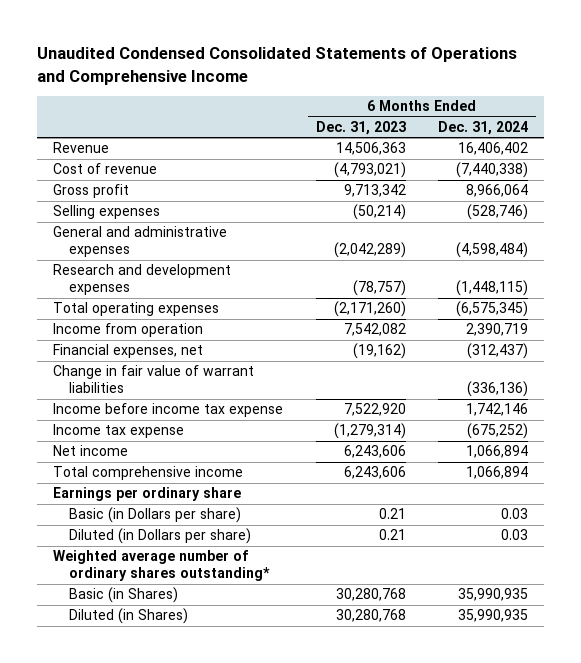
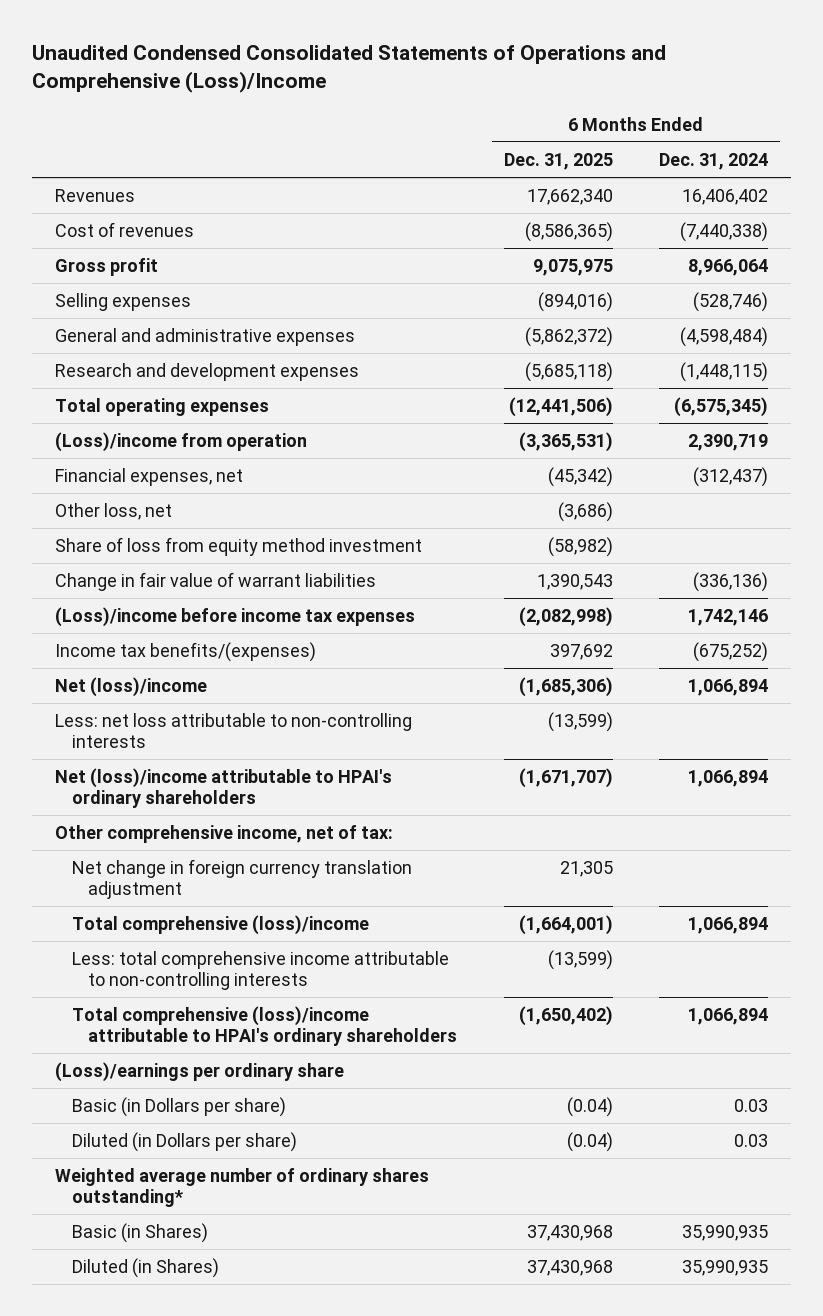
- Unaudited Condensed Consolidated Statements of Operations and Comprehensive Income
+ Unaudited Condensed Consolidated Statements of Operations and Comprehensive (Loss)/Income
- | 6 Months Ended Dec. 31, 2023 | 6 Months Ended Dec. 31, 2024
+ | 6 Months Ended Dec. 31, 2025 | 6 Months Ended Dec. 31, 2024
- Revenue | 14,506,363 | 16,406,402
- Cost of revenue | (4,793,021) | (7,440,338)
+ Revenues | 17,662,340 | 16,406,402
+ Cost of revenues | (8,586,365) | (7,440,338)
- Income from operation | 7,542,082 | 2,390,719
+ (Loss)/income from operation | (3,365,531) | 2,390,719
+ Other loss, net | (3,686) |
+ Share of loss from equity method investment | (58,982) |
- Income before income tax expense | 7,522,920 | 1,742,146
- Income tax expense | (1,279,314) | (675,252)
- Net income | 6,243,606 | 1,066,894
- Total comprehensive income | 6,243,606 | 1,066,894
- Earnings per ordinary share
+ (Loss)/income before income tax expenses | (2,082,998) | 1,742,146
+ Income tax benefits/(expenses) | 397,692 | (675,252)
+ Net (loss)/income | (1,685,306) | 1,066,894
+ Less: net loss attributable to non-controlling interests | (13,599) |
+ Net (loss)/income attributable to HPAI's ordinary shareholders | (1,671,707) | 1,066,894
+ Other comprehensive income, net of tax:
+ Net change in foreign currency translation adjustment | 21,305 |
+ Total comprehensive (loss)/income | (1,664,001) | 1,066,894
+ Less: total comprehensive income attributable to non-controlling interests | (13,599) |
+ Total comprehensive (loss)/income attributable to HPAI's ordinary shareholders | (1,650,402) | 1,066,894
+ (Loss)/earnings per ordinary share

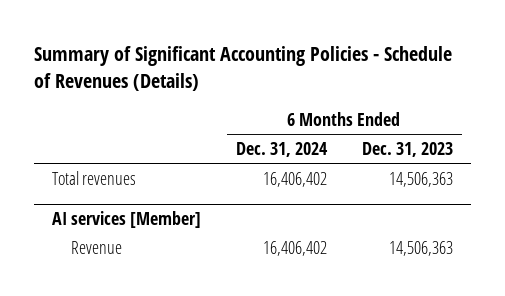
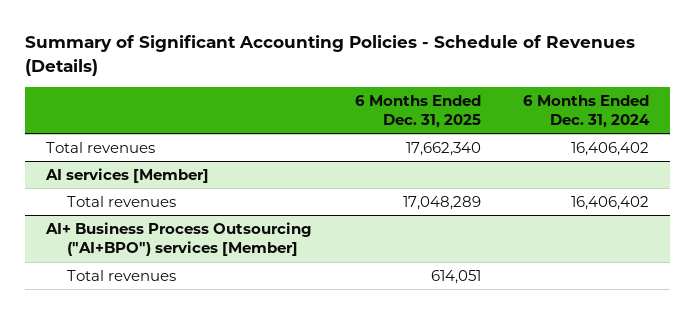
- | 6 Months Ended Dec. 31, 2024 | 6 Months Ended Dec. 31, 2023
+ | 6 Months Ended Dec. 31, 2025 | 6 Months Ended Dec. 31, 2024
@ AI services [Member]
- Revenue | 16,406,402 | 14,506,363
+ Total revenues | 17,048,289 | 16,406,402
+ AI+ Business Process Outsourcing ("AI+BPO") services [Member]
+ Total revenues | 614,051 |

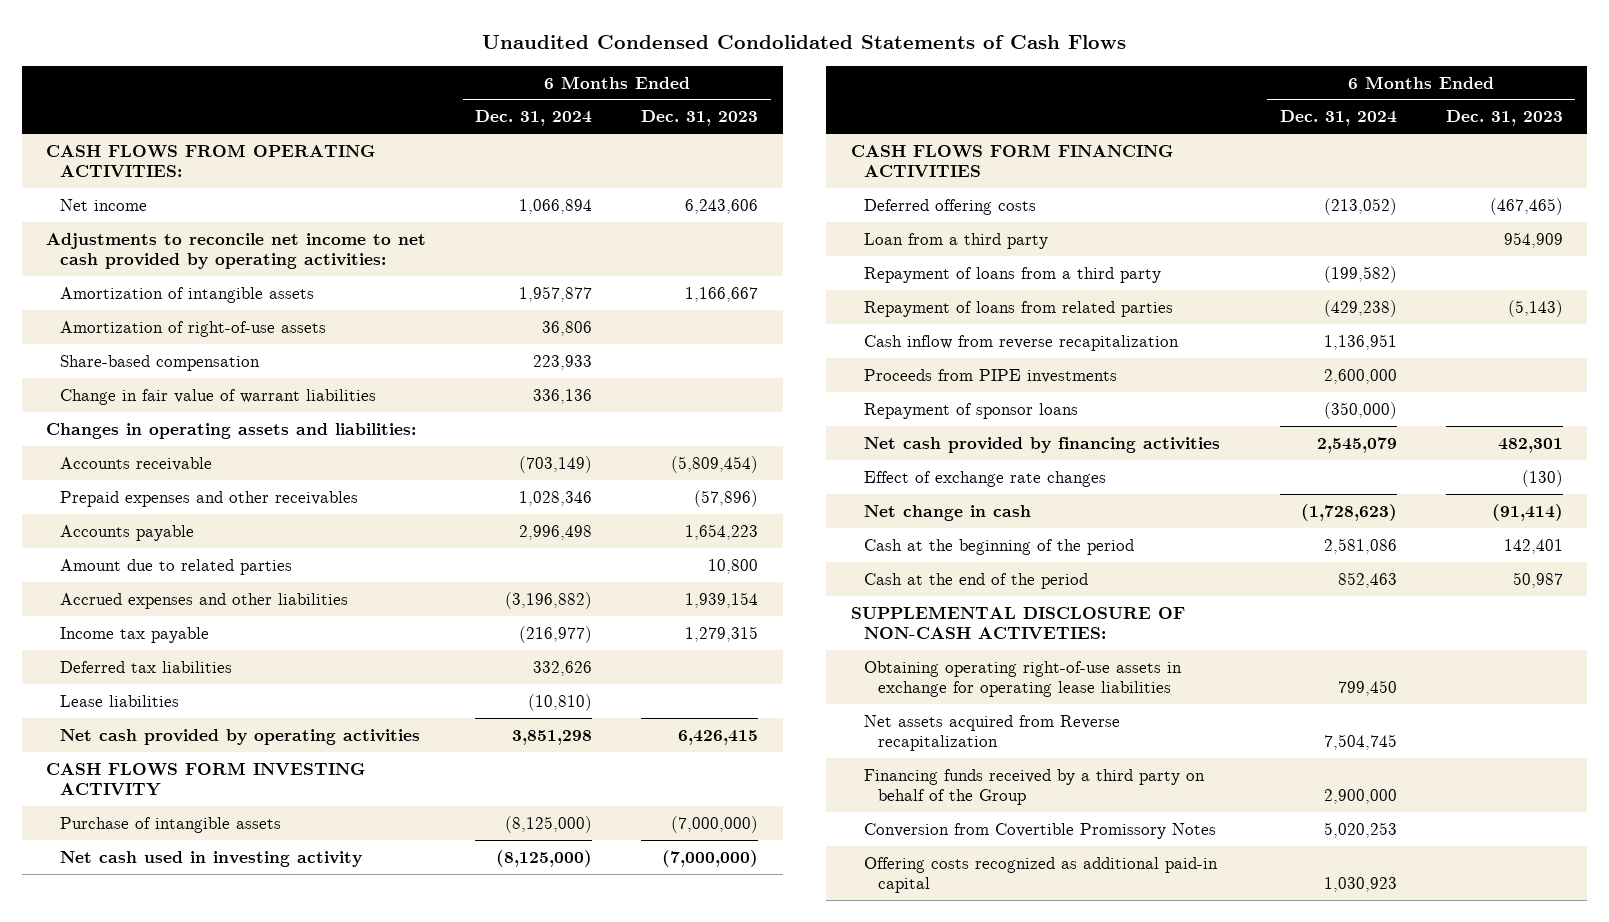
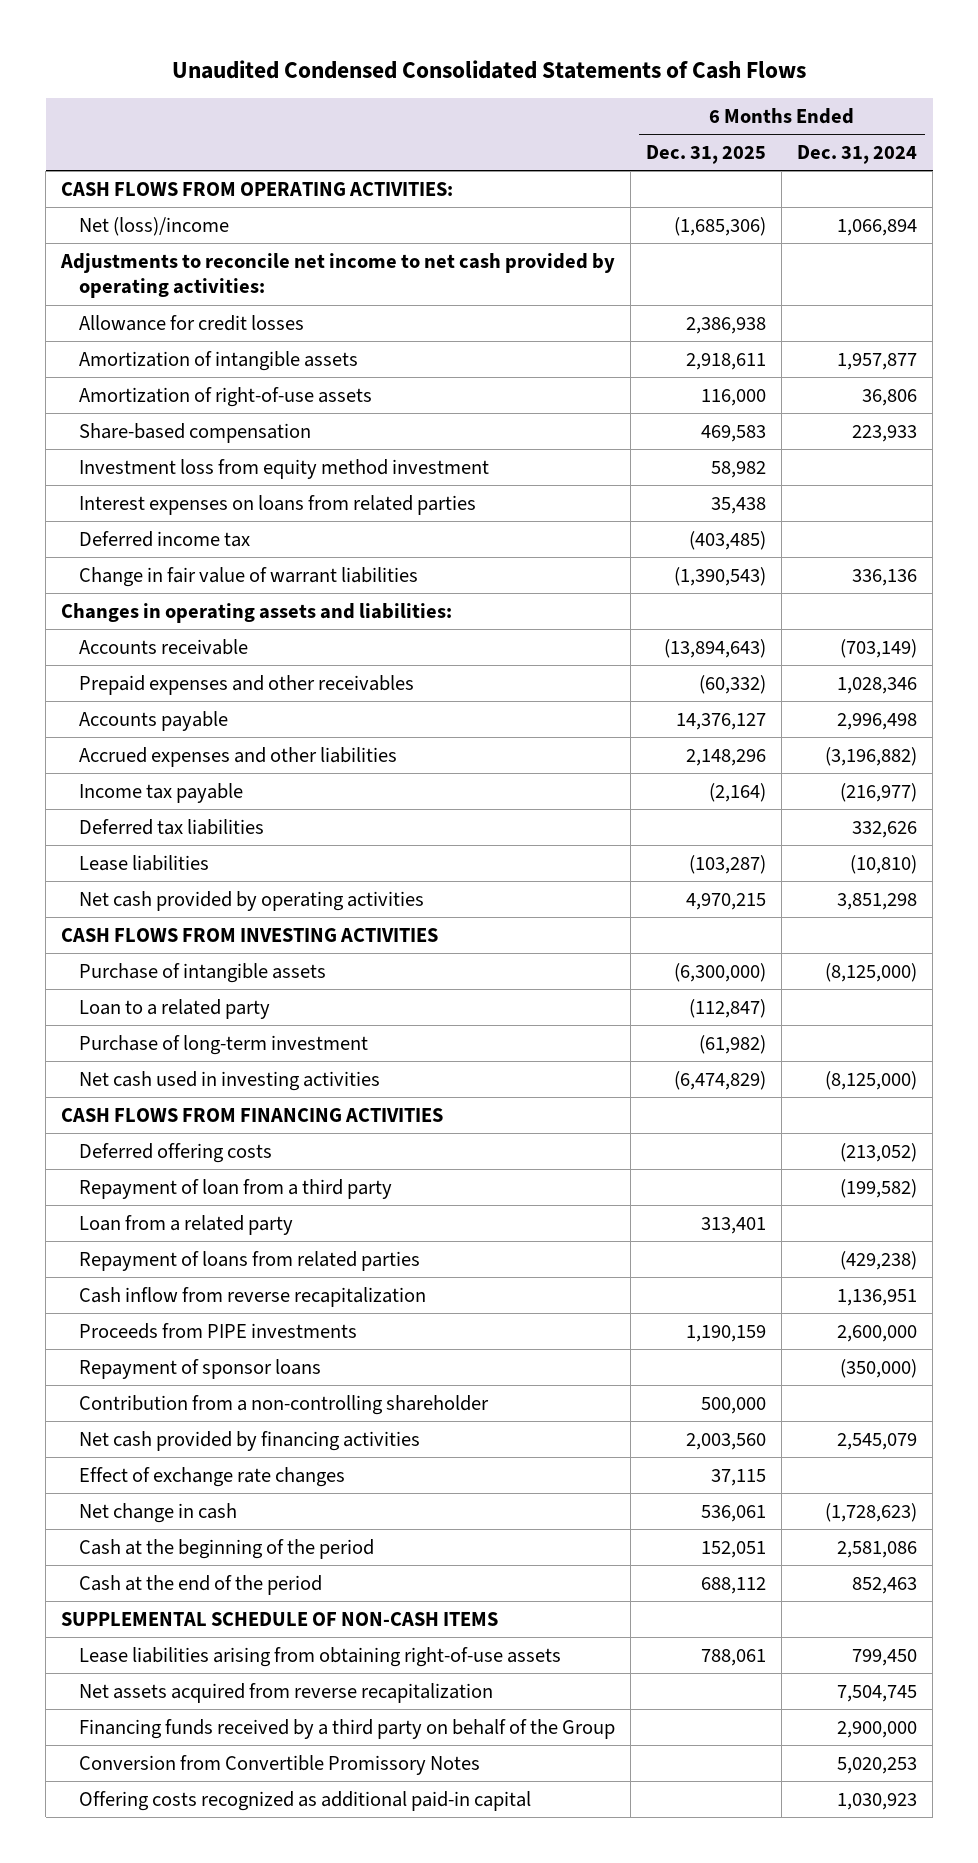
- Unaudited Condensed Condolidated Statements of Cash Flows
+ Unaudited Condensed Consolidated Statements of Cash Flows
- | 6 Months Ended Dec. 31, 2024 | 6 Months Ended Dec. 31, 2023
+ | 6 Months Ended Dec. 31, 2025 | 6 Months Ended Dec. 31, 2024
- Net income | 1,066,894 | 6,243,606
+ Net (loss)/income | (1,685,306) | 1,066,894
+ Allowance for credit losses | 2,386,938 |
+ Investment loss from equity method investment | 58,982 |
+ Interest expenses on loans from related parties | 35,438 |
+ Deferred income tax | (403,485) |
- Amount due to related parties | | 10,800
- CASH FLOWS FORM INVESTING ACTIVITY
+ CASH FLOWS FROM INVESTING ACTIVITIES
- Net cash used in investing activity | (8,125,000) | (7,000,000)
- CASH FLOWS FORM FINANCING ACTIVITIES
+ Loan to a related party | (112,847) |
+ Purchase of long-term investment | (61,982) |
+ Net cash used in investing activities | (6,474,829) | (8,125,000)
+ CASH FLOWS FROM FINANCING ACTIVITIES
- Loan from a third party | | 954,909
- Repayment of loans from a third party | (199,582) |
+ Repayment of loan from a third party | | (199,582)
+ Loan from a related party | 313,401 |
+ Contribution from a non-controlling shareholder | 500,000 |
- SUPPLEMENTAL DISCLOSURE OF NON-CASH ACTIVETIES:
- Obtaining operating right-of-use assets in exchange for operating lease liabilities | 799,450 |
- Net assets acquired from Reverse recapitalization | 7,504,745 |
+ SUPPLEMENTAL SCHEDULE OF NON-CASH ITEMS
+ Lease liabilities arising from obtaining right-of-use assets | 788,061 | 799,450
+ Net assets acquired from reverse recapitalization | | 7,504,745
- Conversion from Covertible Promissory Notes | 5,020,253 |
+ Conversion from Convertible Promissory Notes | | 5,020,253

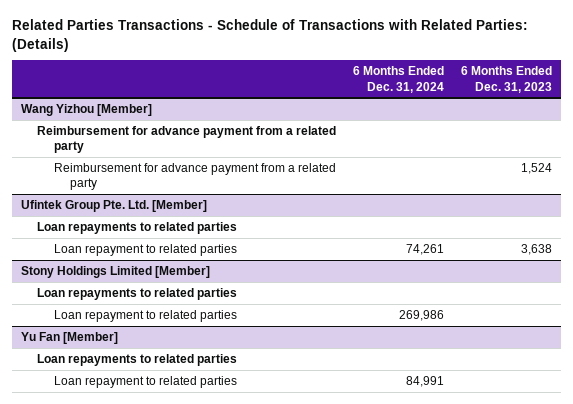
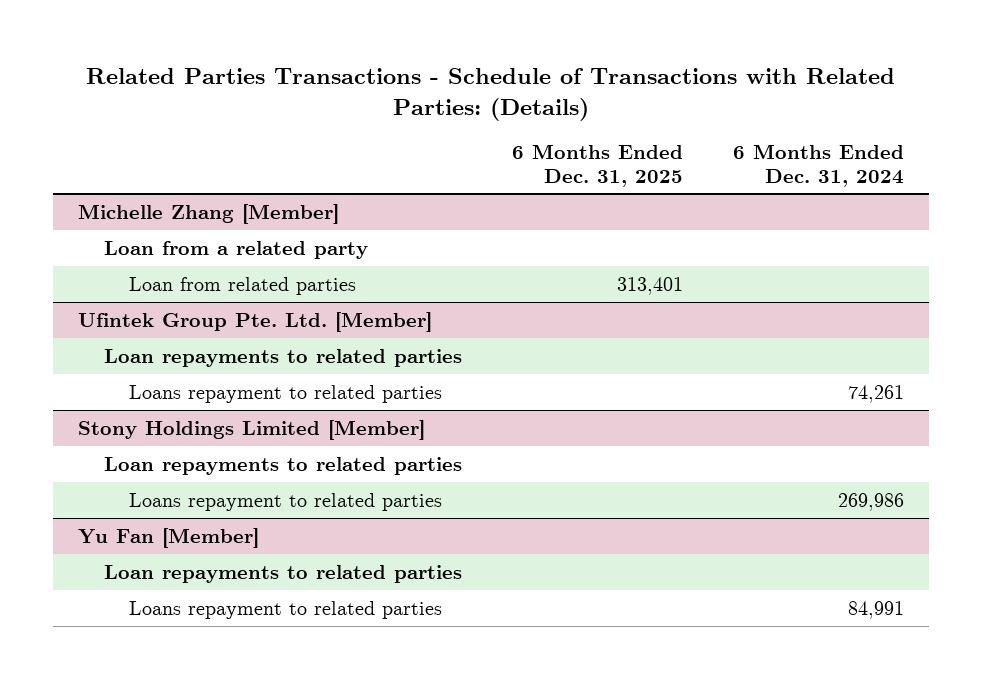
- | 6 Months Ended Dec. 31, 2024 | 6 Months Ended Dec. 31, 2023
+ | 6 Months Ended Dec. 31, 2025 | 6 Months Ended Dec. 31, 2024
- Wang Yizhou [Member]
- Reimbursement for advance payment from a related party
- Reimbursement for advance payment from a related party | | 1,524
+ Michelle Zhang [Member]
+ Loan from a related party
+ Loan from related parties | 313,401 |
@ Ufintek Group Pte. Ltd. [Member]
- Loan repayment to related parties | 74,261 | 3,638
+ Loans repayment to related parties | | 74,261
@ Stony Holdings Limited [Member]
- Loan repayment to related parties | 269,986 |
+ Loans repayment to related parties | | 269,986
@ Yu Fan [Member]
- Loan repayment to related parties | 84,991 |
+ Loans repayment to related parties | | 84,991

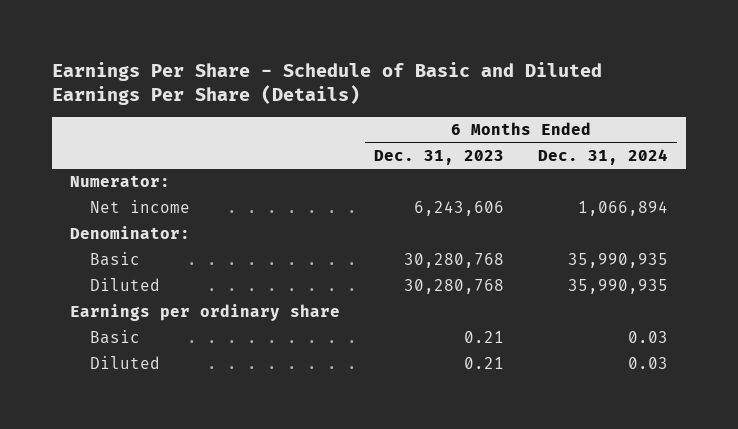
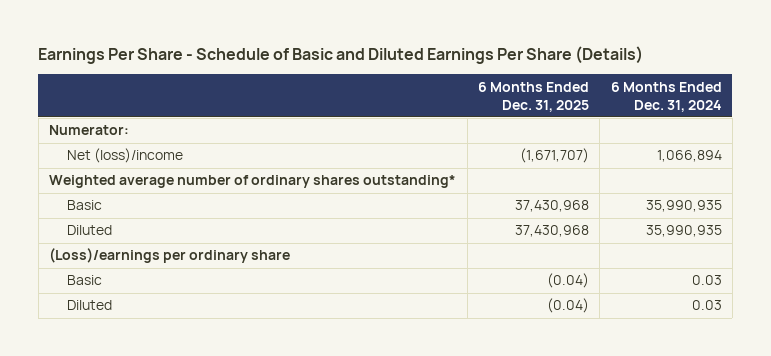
- | 6 Months Ended Dec. 31, 2023 | 6 Months Ended Dec. 31, 2024
+ | 6 Months Ended Dec. 31, 2025 | 6 Months Ended Dec. 31, 2024
- Net income | 6,243,606 | 1,066,894
- Denominator:
+ Net (loss)/income | (1,671,707) | 1,066,894
+ Weighted average number of ordinary shares outstanding*
- Earnings per ordinary share
+ (Loss)/earnings per ordinary share

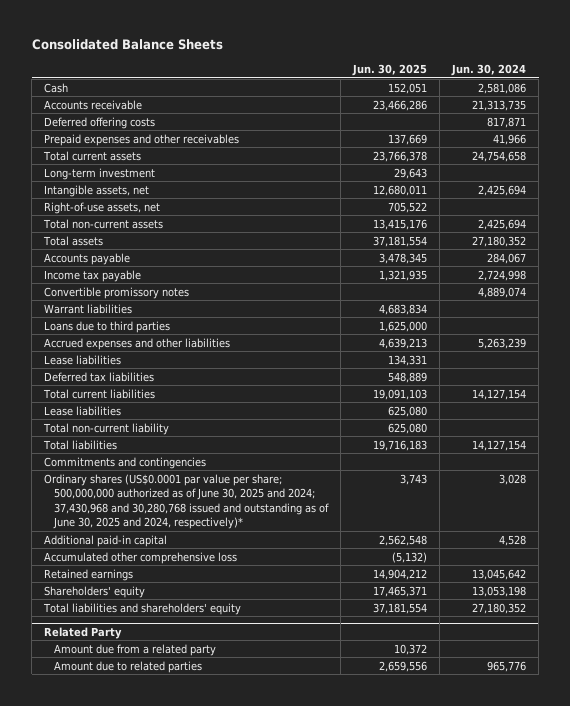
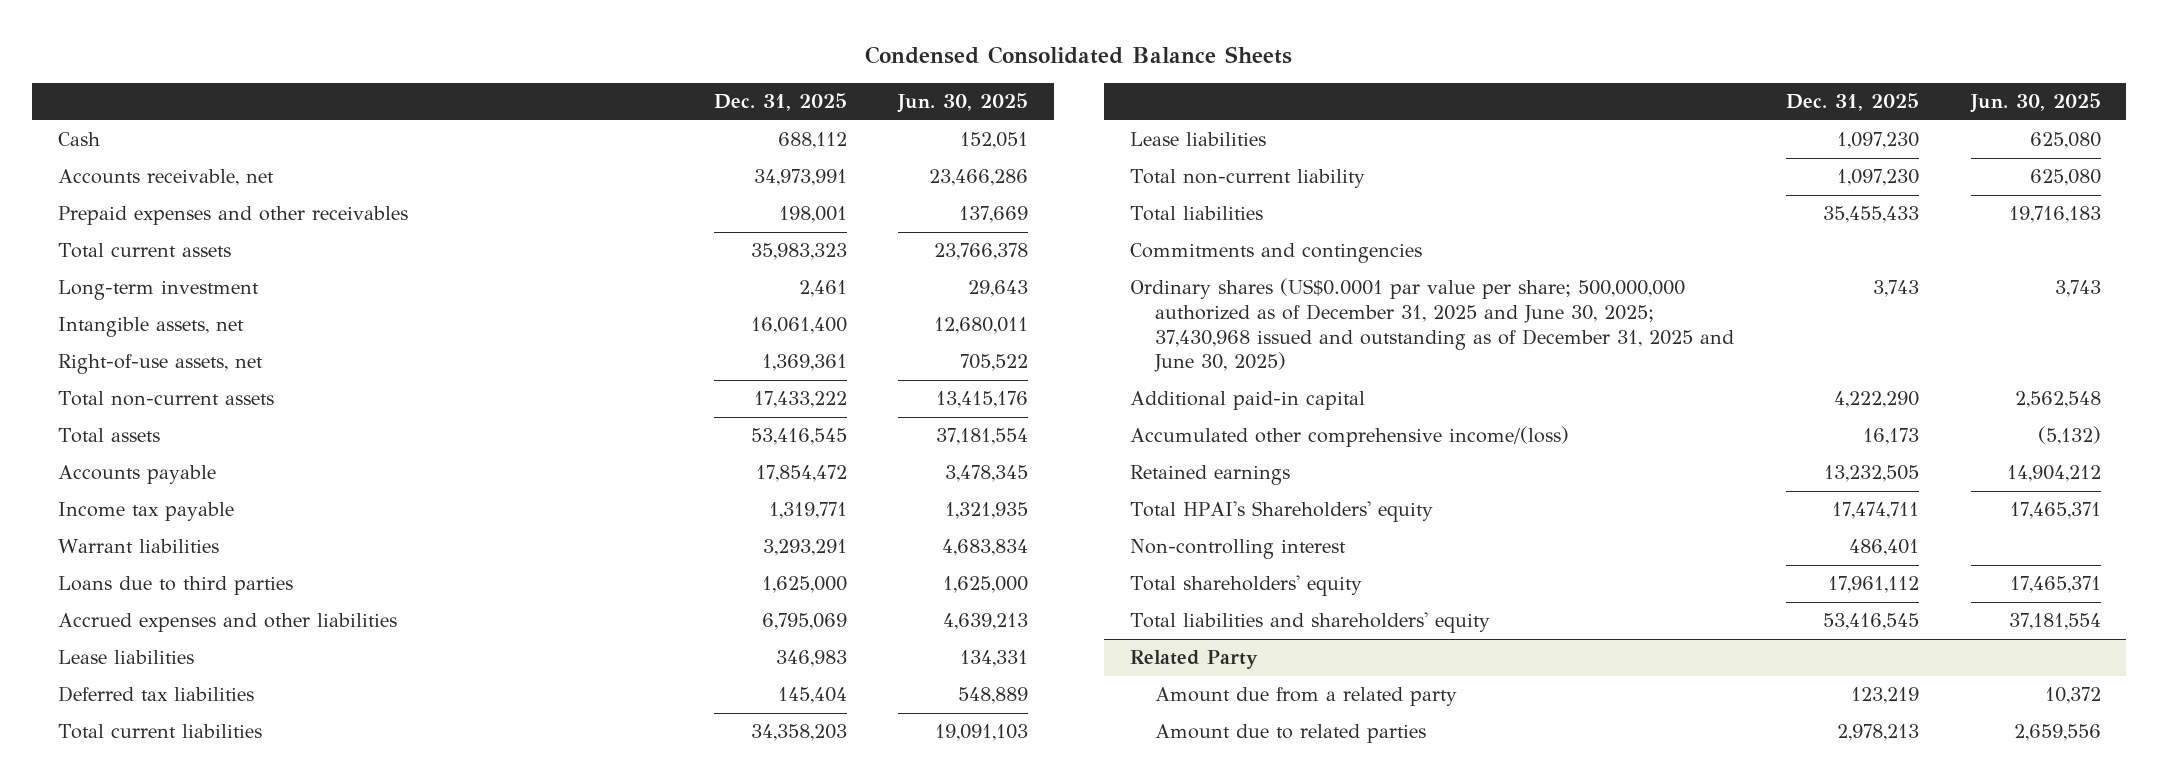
- Consolidated Balance Sheets
+ Condensed Consolidated Balance Sheets
- | Jun. 30, 2025 | Jun. 30, 2024
+ | Dec. 31, 2025 | Jun. 30, 2025
- Accounts receivable | 23,466,286 | 21,313,735
- Deferred offering costs | | 817,871
+ Accounts receivable, net | 34,973,991 | 23,466,286
- Convertible promissory notes | | 4,889,074
- Ordinary shares (US$0.0001 par value per share; 500,000,000 authorized as of June 30, 2025 and 2024; 37,430,968 and 30,280,768 issued and outstanding as of June 30, 2025 and 2024, respectively)* | 3,743 | 3,028
+ Ordinary shares (US$0.0001 par value per share; 500,000,000 authorized as of December 31, 2025 and June 30, 2025; 37,430,968 issued and outstanding as of December 31, 2025 and June 30, 2025) | 3,743 | 3,743
- Accumulated other comprehensive loss | (5,132) |
+ Accumulated other comprehensive income/(loss) | 16,173 | (5,132)
- Shareholders' equity | 17,465,371 | 13,053,198
+ Total HPAI's Shareholders' equity | 17,474,711 | 17,465,371
+ Non-controlling interest | 486,401 |
+ Total shareholders' equity | 17,961,112 | 17,465,371

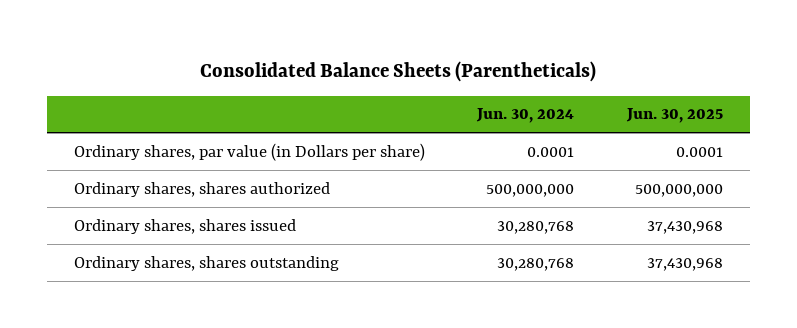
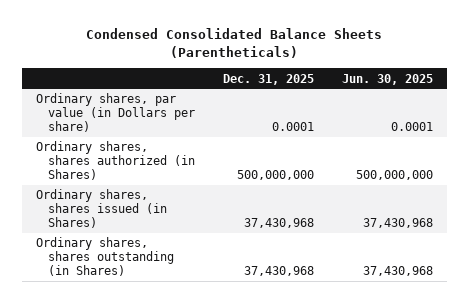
- Consolidated Balance Sheets (Parentheticals)
+ Condensed Consolidated Balance Sheets (Parentheticals)
- | Jun. 30, 2024 | Jun. 30, 2025
+ | Dec. 31, 2025 | Jun. 30, 2025
- Ordinary shares, shares authorized | 500,000,000 | 500,000,000
- Ordinary shares, shares issued | 30,280,768 | 37,430,968
- Ordinary shares, shares outstanding | 30,280,768 | 37,430,968
+ Ordinary shares, shares authorized (in Shares) | 500,000,000 | 500,000,000
+ Ordinary shares, shares issued (in Shares) | 37,430,968 | 37,430,968
+ Ordinary shares, shares outstanding (in Shares) | 37,430,968 | 37,430,968

